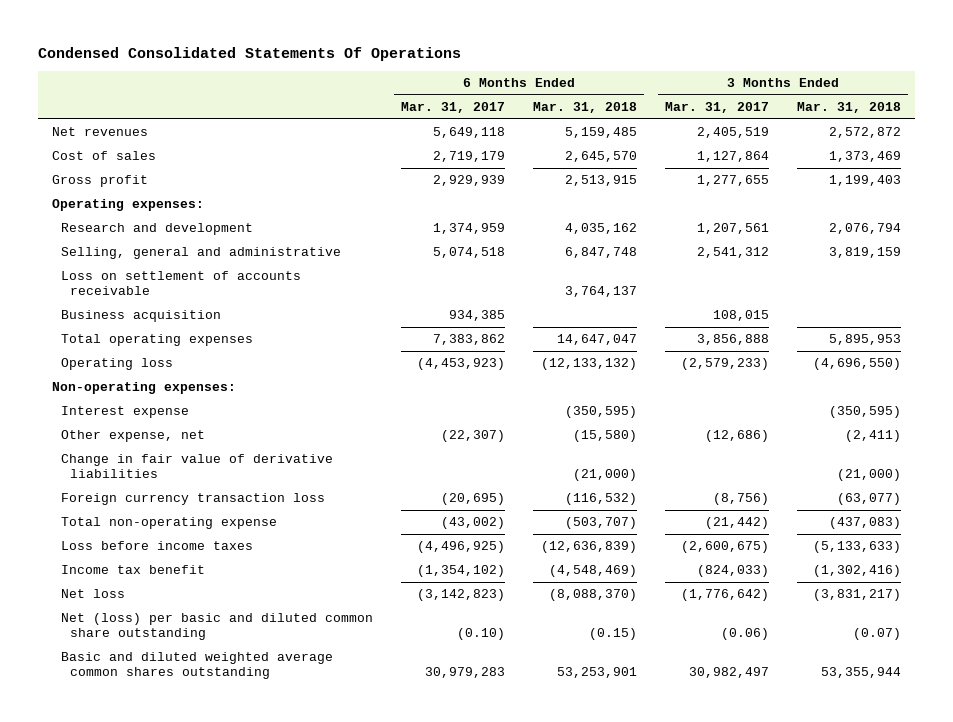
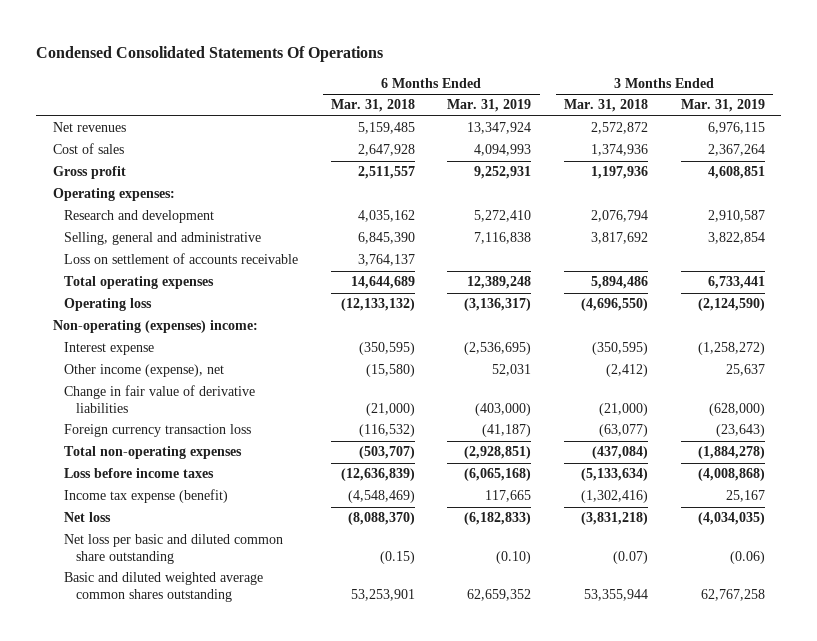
- | 6 Months Ended Mar. 31, 2017 | 6 Months Ended Mar. 31, 2018 | 3 Months Ended Mar. 31, 2017 | 3 Months Ended Mar. 31, 2018
+ | 6 Months Ended Mar. 31, 2018 | 6 Months Ended Mar. 31, 2019 | 3 Months Ended Mar. 31, 2018 | 3 Months Ended Mar. 31, 2019
- Cost of sales | 2,719,179 | 2,645,570 | 1,127,864 | 1,373,469
- Gross profit | 2,929,939 | 2,513,915 | 1,277,655 | 1,199,403
+ Cost of sales | 2,647,928 | 4,094,993 | 1,374,936 | 2,367,264
+ Gross profit | 2,511,557 | 9,252,931 | 1,197,936 | 4,608,851
- Selling, general and administrative | 5,074,518 | 6,847,748 | 2,541,312 | 3,819,159
+ Selling, general and administrative | 6,845,390 | 7,116,838 | 3,817,692 | 3,822,854
- Business acquisition | 934,385 | | 108,015 |
- Total operating expenses | 7,383,862 | 14,647,047 | 3,856,888 | 5,895,953
+ Total operating expenses | 14,644,689 | 12,389,248 | 5,894,486 | 6,733,441
- Non-operating expenses:
+ Non-operating (expenses) income:
- Other expense, net | (22,307) | (15,580) | (12,686) | (2,411)
+ Other income (expense), net | (15,580) | 52,031 | (2,412) | 25,637
- Total non-operating expense | (43,002) | (503,707) | (21,442) | (437,083)
- Loss before income taxes | (4,496,925) | (12,636,839) | (2,600,675) | (5,133,633)
- Income tax benefit | (1,354,102) | (4,548,469) | (824,033) | (1,302,416)
- Net loss | (3,142,823) | (8,088,370) | (1,776,642) | (3,831,217)
- Net (loss) per basic and diluted common share outstanding | (0.10) | (0.15) | (0.06) | (0.07)
+ Total non-operating expenses | (503,707) | (2,928,851) | (437,084) | (1,884,278)
+ Loss before income taxes | (12,636,839) | (6,065,168) | (5,133,634) | (4,008,868)
+ Income tax expense (benefit) | (4,548,469) | 117,665 | (1,302,416) | 25,167
+ Net loss | (8,088,370) | (6,182,833) | (3,831,218) | (4,034,035)
+ Net loss per basic and diluted common share outstanding | (0.15) | (0.10) | (0.07) | (0.06)

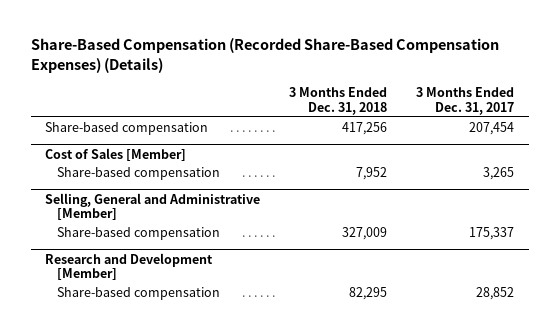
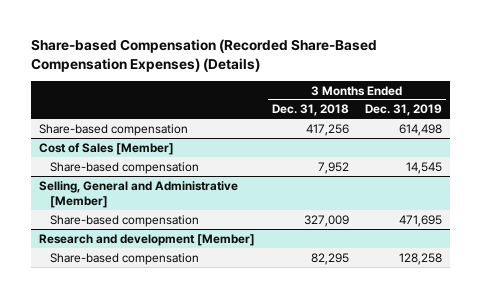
- Share-Based Compensation (Recorded Share-Based Compensation Expenses) (Details)
+ Share-based Compensation (Recorded Share-Based Compensation Expenses) (Details)
- | 3 Months Ended Dec. 31, 2018 | 3 Months Ended Dec. 31, 2017
+ | 3 Months Ended Dec. 31, 2018 | 3 Months Ended Dec. 31, 2019
- Research and Development [Member]
+ Research and development [Member]

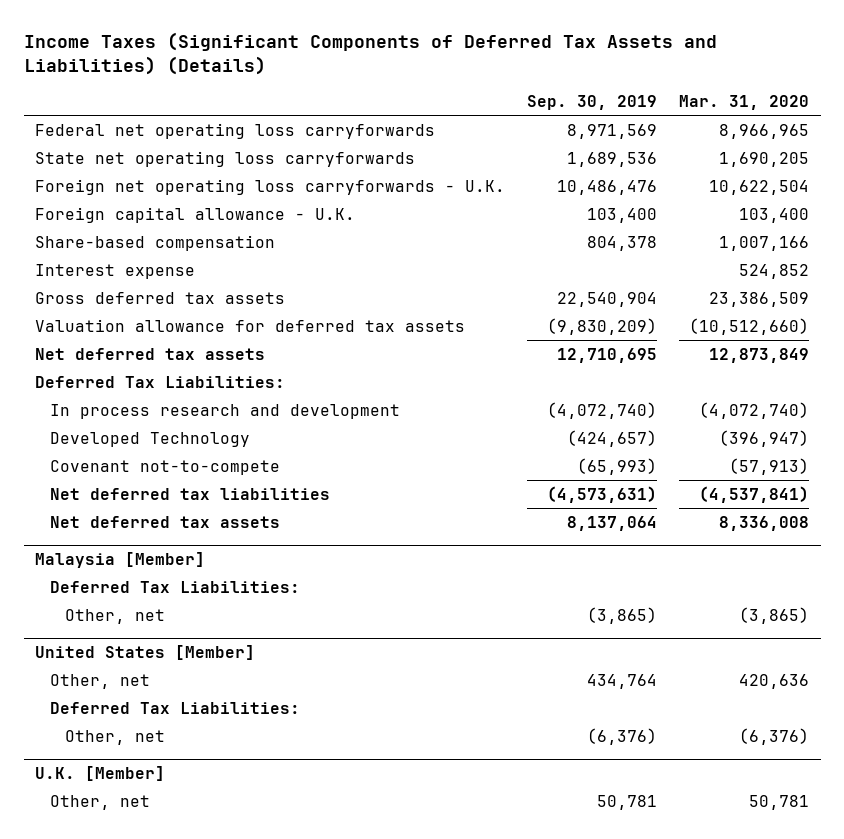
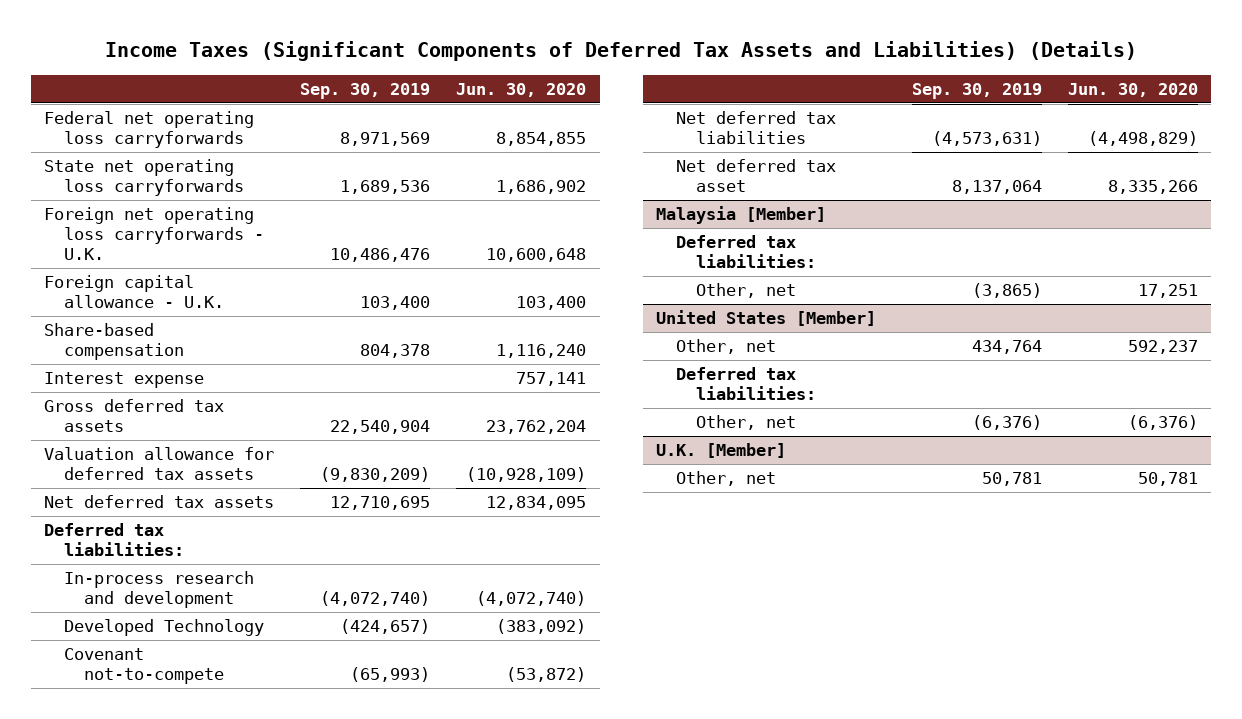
- | Sep. 30, 2019 | Mar. 31, 2020
+ | Sep. 30, 2019 | Jun. 30, 2020
- Deferred Tax Liabilities:
- In process research and development | (4,072,740) | (4,072,740)
+ Deferred tax liabilities:
+ In-process research and development | (4,072,740) | (4,072,740)
- Net deferred tax assets | 8,137,064 | 8,336,008
+ Net deferred tax asset | 8,137,064 | 8,335,266
@ Malaysia [Member]
- Deferred Tax Liabilities:
+ Deferred tax liabilities:
@ United States [Member]
- Deferred Tax Liabilities:
+ Deferred tax liabilities:

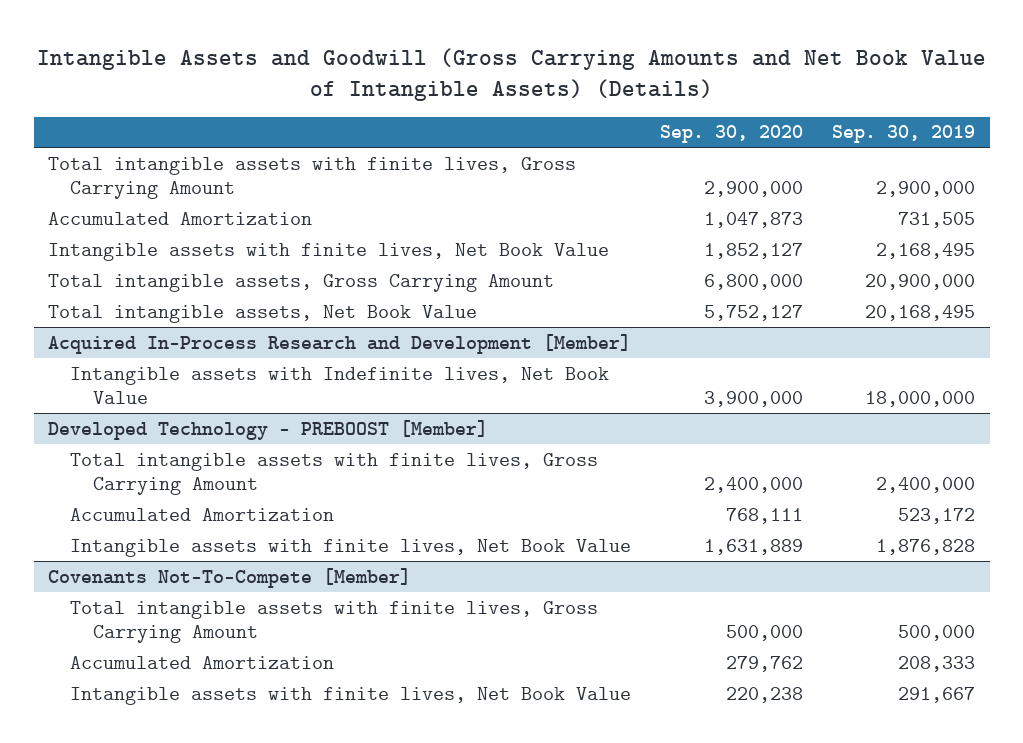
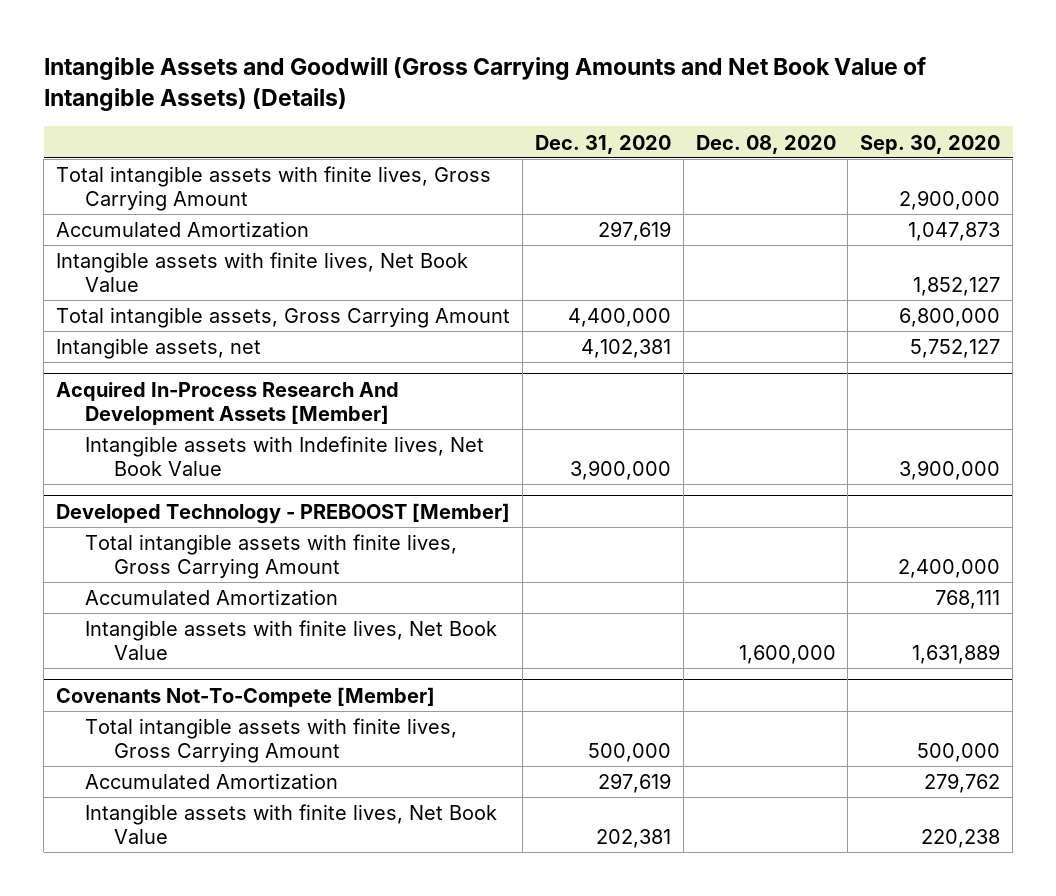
- | Sep. 30, 2020 | Sep. 30, 2019
+ | Dec. 31, 2020 | Dec. 08, 2020 | Sep. 30, 2020
- Total intangible assets, Net Book Value | 5,752,127 | 20,168,495
- Acquired In-Process Research and Development [Member]
+ Intangible assets, net | 4,102,381 | | 5,752,127
+ Acquired In-Process Research And Development Assets [Member]

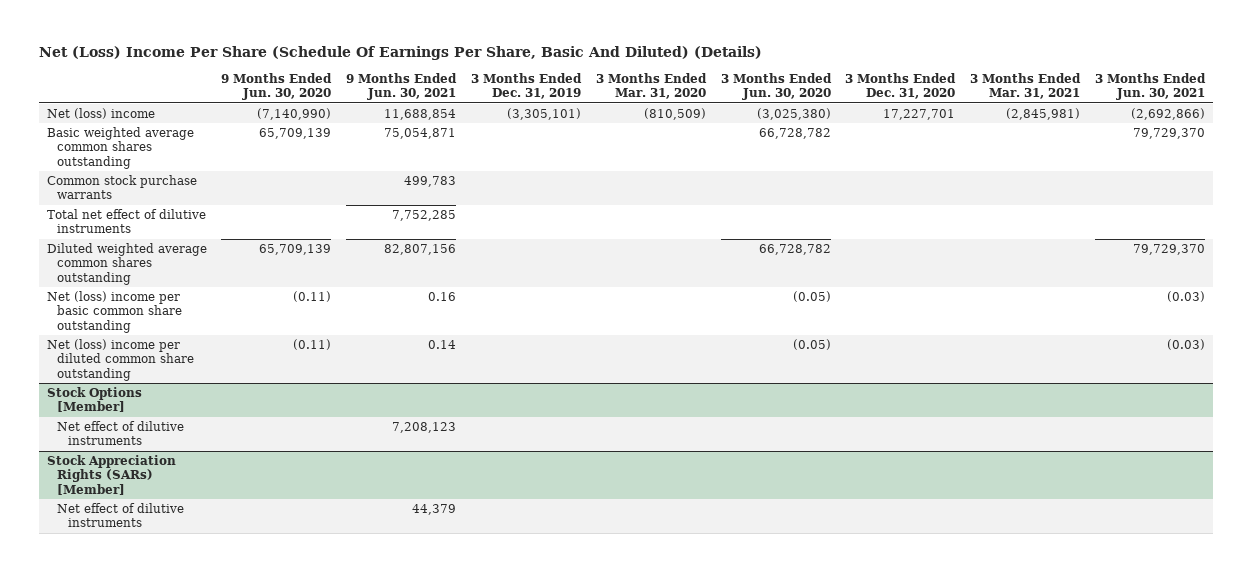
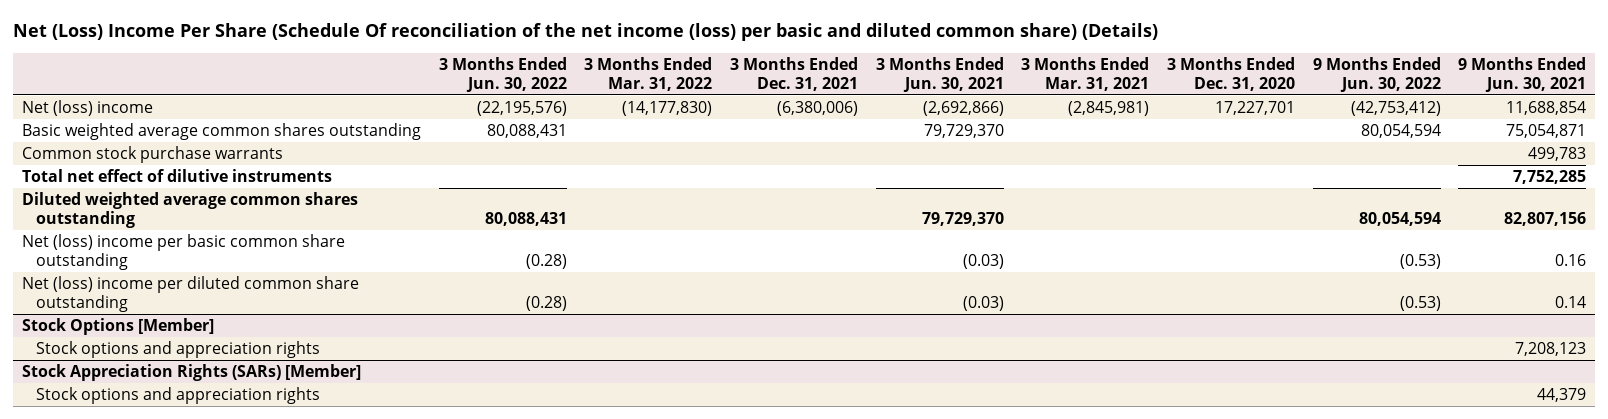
- Net (Loss) Income Per Share (Schedule Of Earnings Per Share, Basic And Diluted) (Details)
+ Net (Loss) Income Per Share (Schedule Of reconciliation of the net income (loss) per basic and diluted common share) (Details)
- | 9 Months Ended Jun. 30, 2020 | 9 Months Ended Jun. 30, 2021 | 3 Months Ended Dec. 31, 2019 | 3 Months Ended Mar. 31, 2020 | 3 Months Ended Jun. 30, 2020 | 3 Months Ended Dec. 31, 2020 | 3 Months Ended Mar. 31, 2021 | 3 Months Ended Jun. 30, 2021
+ | 3 Months Ended Jun. 30, 2022 | 3 Months Ended Mar. 31, 2022 | 3 Months Ended Dec. 31, 2021 | 3 Months Ended Jun. 30, 2021 | 3 Months Ended Mar. 31, 2021 | 3 Months Ended Dec. 31, 2020 | 9 Months Ended Jun. 30, 2022 | 9 Months Ended Jun. 30, 2021
@ Stock Options [Member]
- Net effect of dilutive instruments | | 7,208,123 | | | | | |
+ Stock options and appreciation rights | | | | | | | | 7,208,123
@ Stock Appreciation Rights (SARs) [Member]
- Net effect of dilutive instruments | | 44,379 | | | | | |
+ Stock options and appreciation rights | | | | | | | | 44,379

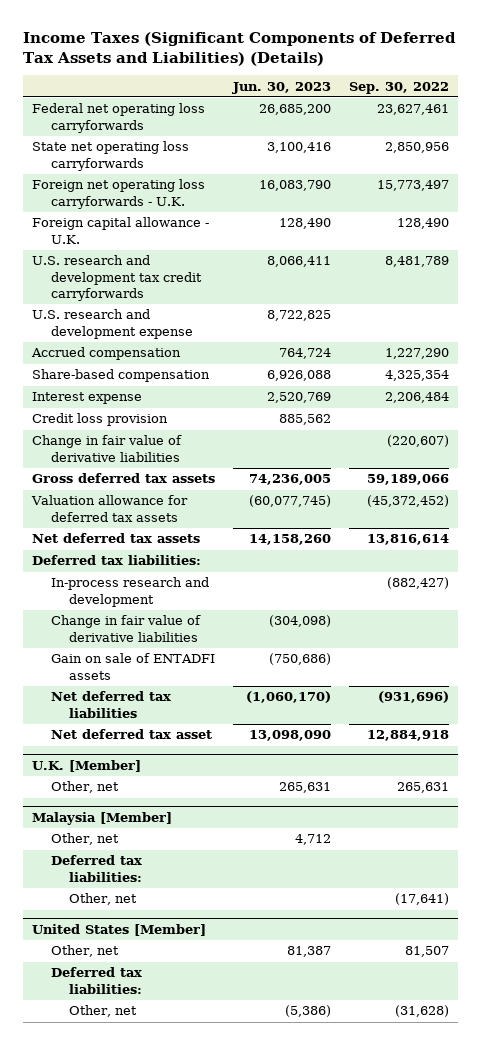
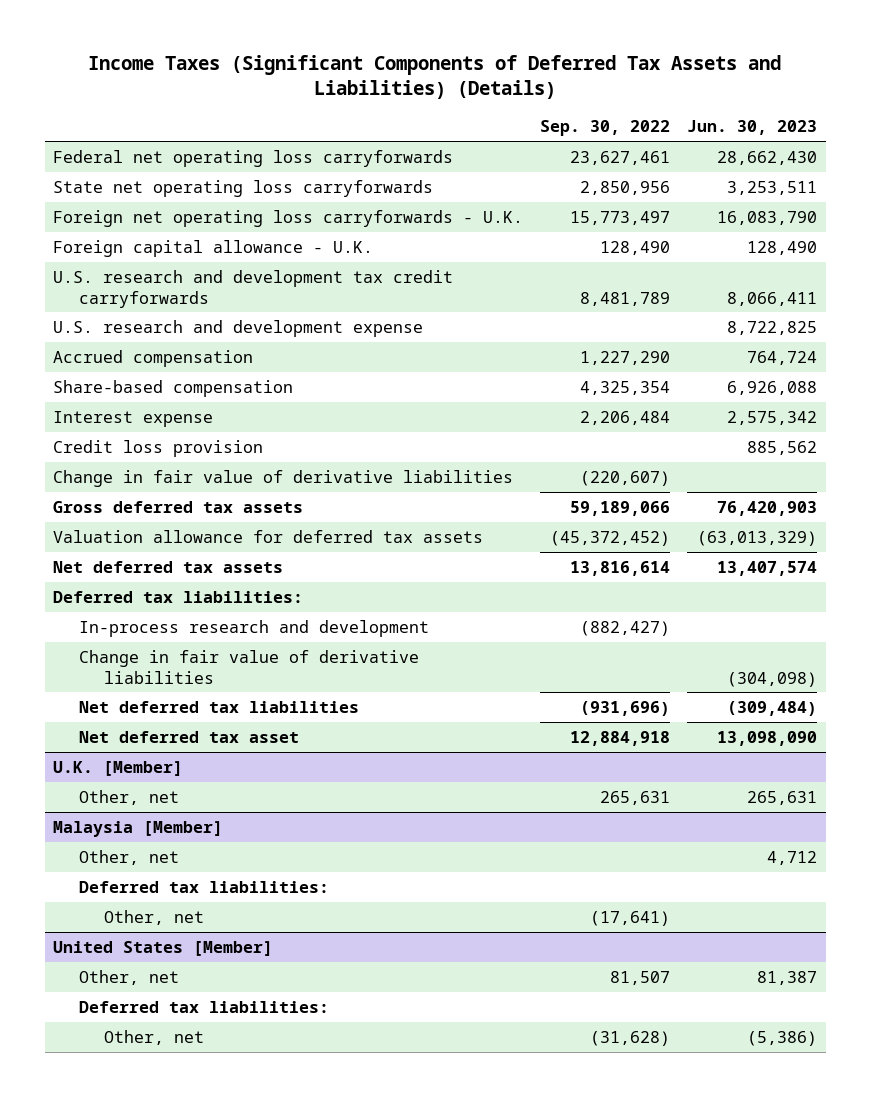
- | Jun. 30, 2023 | Sep. 30, 2022
+ | Sep. 30, 2022 | Jun. 30, 2023
- Federal net operating loss carryforwards | 26,685,200 | 23,627,461
- State net operating loss carryforwards | 3,100,416 | 2,850,956
+ Federal net operating loss carryforwards | 23,627,461 | 28,662,430
+ State net operating loss carryforwards | 2,850,956 | 3,253,511
- Interest expense | 2,520,769 | 2,206,484
+ Interest expense | 2,206,484 | 2,575,342
- Gross deferred tax assets | 74,236,005 | 59,189,066
- Valuation allowance for deferred tax assets | (60,077,745) | (45,372,452)
- Net deferred tax assets | 14,158,260 | 13,816,614
+ Gross deferred tax assets | 59,189,066 | 76,420,903
+ Valuation allowance for deferred tax assets | (45,372,452) | (63,013,329)
+ Net deferred tax assets | 13,816,614 | 13,407,574
- Gain on sale of ENTADFI assets | (750,686) |
- Net deferred tax liabilities | (1,060,170) | (931,696)
+ Net deferred tax liabilities | (931,696) | (309,484)

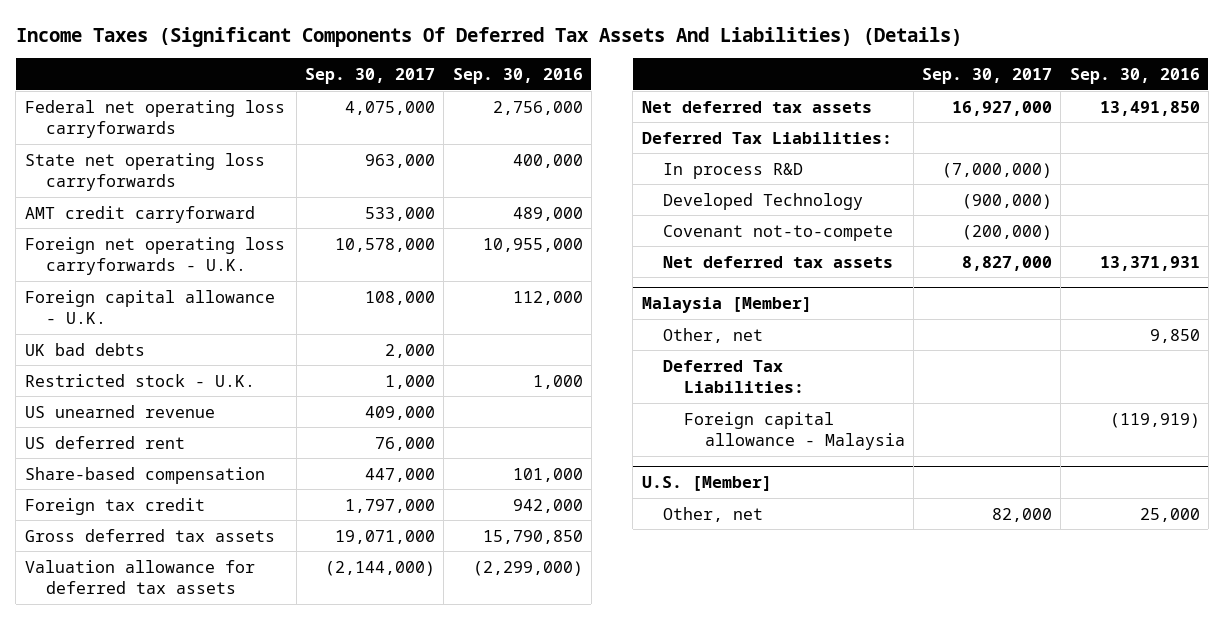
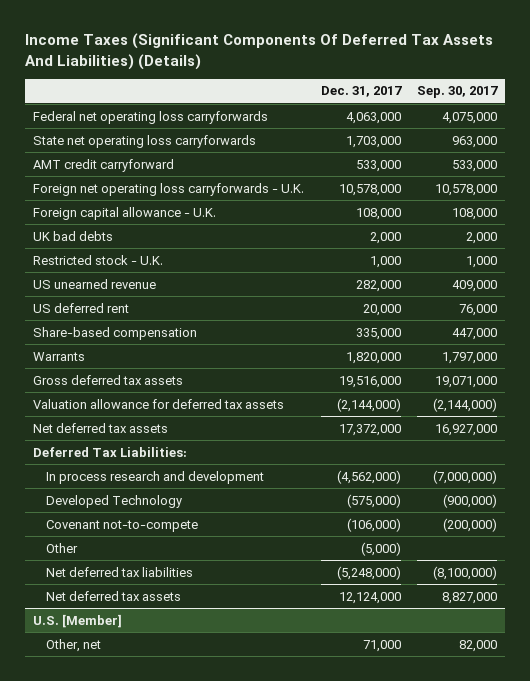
- | Sep. 30, 2017 | Sep. 30, 2016
+ | Dec. 31, 2017 | Sep. 30, 2017
- Foreign tax credit | 1,797,000 | 942,000
+ Warrants | 1,820,000 | 1,797,000
- In process R&D | (7,000,000) |
+ In process research and development | (4,562,000) | (7,000,000)
+ Other | (5,000) |
+ Net deferred tax liabilities | (5,248,000) | (8,100,000)
- Malaysia [Member]
- Other, net | | 9,850
- Deferred Tax Liabilities:
- Foreign capital allowance - Malaysia | | (119,919)

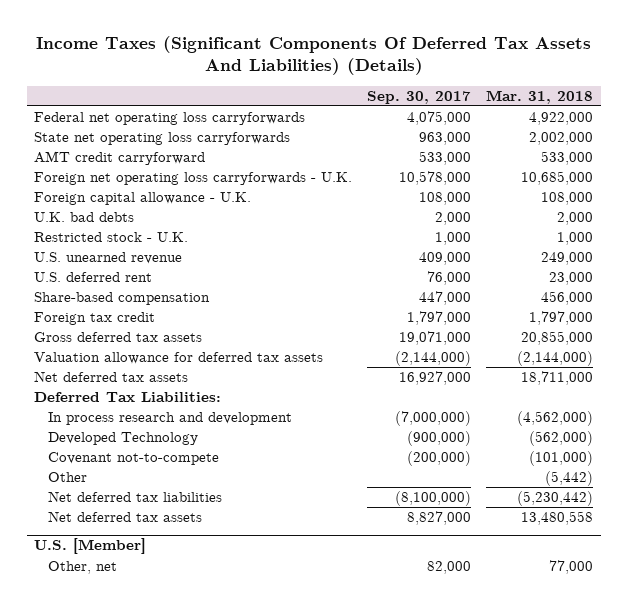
- | Dec. 31, 2017 | Sep. 30, 2017
+ | Sep. 30, 2017 | Mar. 31, 2018
- UK bad debts | 2,000 | 2,000
+ U.K. bad debts | 2,000 | 2,000
- US unearned revenue | 282,000 | 409,000
- US deferred rent | 20,000 | 76,000
+ U.S. unearned revenue | 409,000 | 249,000
+ U.S. deferred rent | 76,000 | 23,000
- Warrants | 1,820,000 | 1,797,000
+ Foreign tax credit | 1,797,000 | 1,797,000

